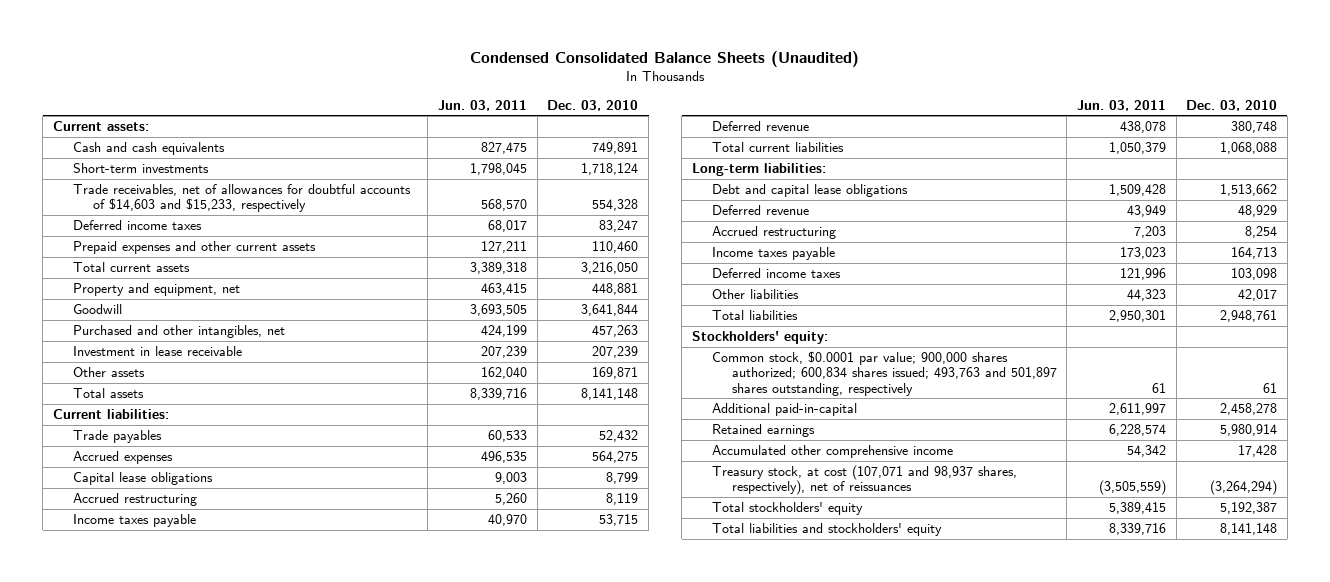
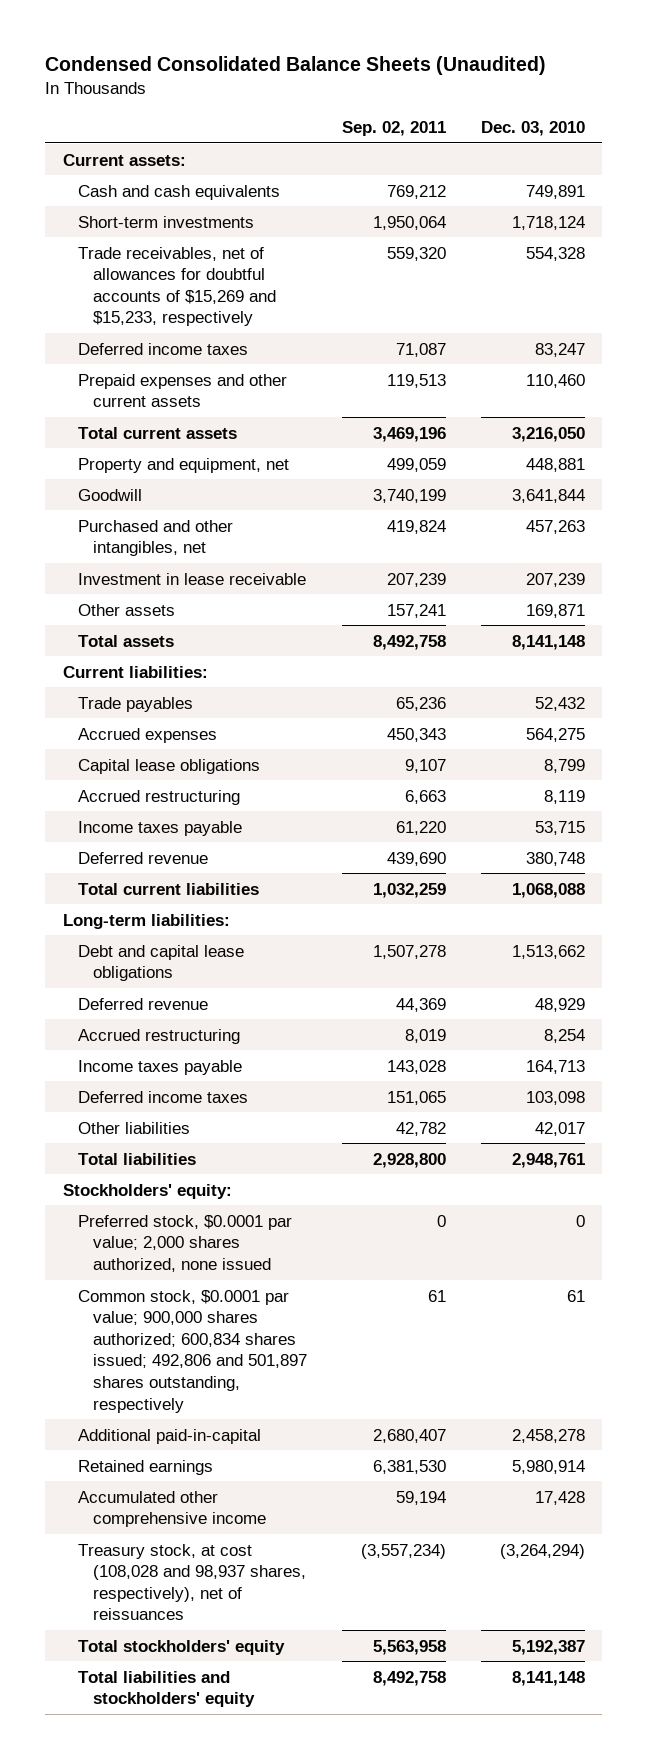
- | Jun. 03, 2011 | Dec. 03, 2010
+ | Sep. 02, 2011 | Dec. 03, 2010
- Trade receivables, net of allowances for doubtful accounts of $14,603 and $15,233, respectively | 568,570 | 554,328
+ Trade receivables, net of allowances for doubtful accounts of $15,269 and $15,233, respectively | 559,320 | 554,328
- Common stock, $0.0001 par value; 900,000 shares authorized; 600,834 shares issued; 493,763 and 501,897 shares outstanding, respectively | 61 | 61
+ Preferred stock, $0.0001 par value; 2,000 shares authorized, none issued | 0 | 0
+ Common stock, $0.0001 par value; 900,000 shares authorized; 600,834 shares issued; 492,806 and 501,897 shares outstanding, respectively | 61 | 61
- Treasury stock, at cost (107,071 and 98,937 shares, respectively), net of reissuances | (3,505,559) | (3,264,294)
+ Treasury stock, at cost (108,028 and 98,937 shares, respectively), net of reissuances | (3,557,234) | (3,264,294)

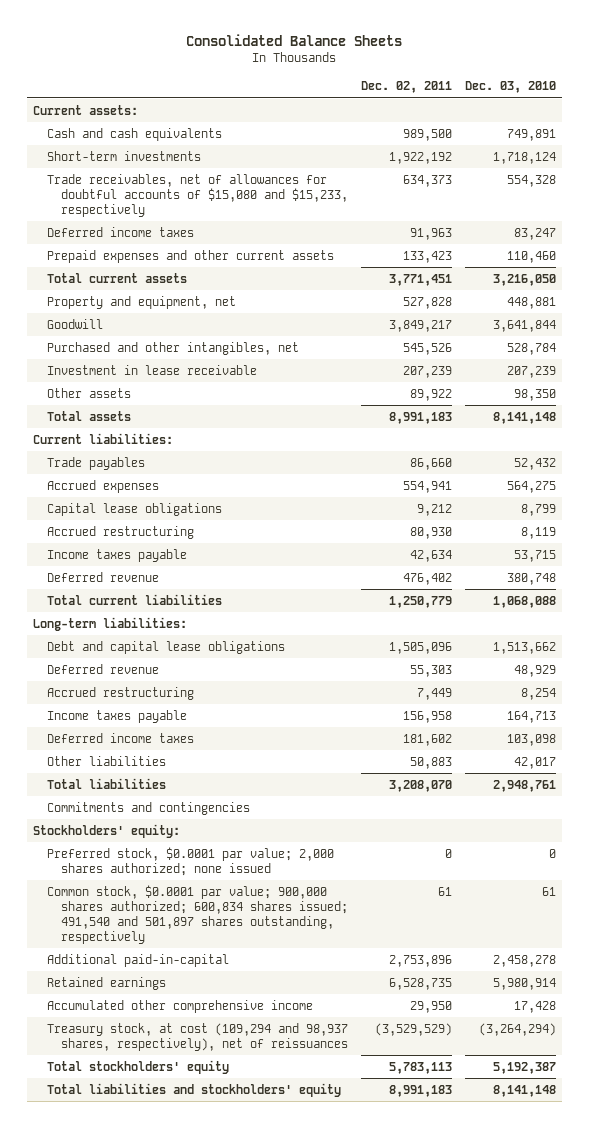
- Condensed Consolidated Balance Sheets (Unaudited)
+ Consolidated Balance Sheets
- | Sep. 02, 2011 | Dec. 03, 2010
+ | Dec. 02, 2011 | Dec. 03, 2010
- Trade receivables, net of allowances for doubtful accounts of $15,269 and $15,233, respectively | 559,320 | 554,328
+ Trade receivables, net of allowances for doubtful accounts of $15,080 and $15,233, respectively | 634,373 | 554,328
- Purchased and other intangibles, net | 419,824 | 457,263
+ Purchased and other intangibles, net | 545,526 | 528,784
- Other assets | 157,241 | 169,871
+ Other assets | 89,922 | 98,350
+ Commitments and contingencies
- Preferred stock, $0.0001 par value; 2,000 shares authorized, none issued | 0 | 0
- Common stock, $0.0001 par value; 900,000 shares authorized; 600,834 shares issued; 492,806 and 501,897 shares outstanding, respectively | 61 | 61
+ Preferred stock, $0.0001 par value; 2,000 shares authorized; none issued | 0 | 0
+ Common stock, $0.0001 par value; 900,000 shares authorized; 600,834 shares issued; 491,540 and 501,897 shares outstanding, respectively | 61 | 61
- Treasury stock, at cost (108,028 and 98,937 shares, respectively), net of reissuances | (3,557,234) | (3,264,294)
+ Treasury stock, at cost (109,294 and 98,937 shares, respectively), net of reissuances | (3,529,529) | (3,264,294)

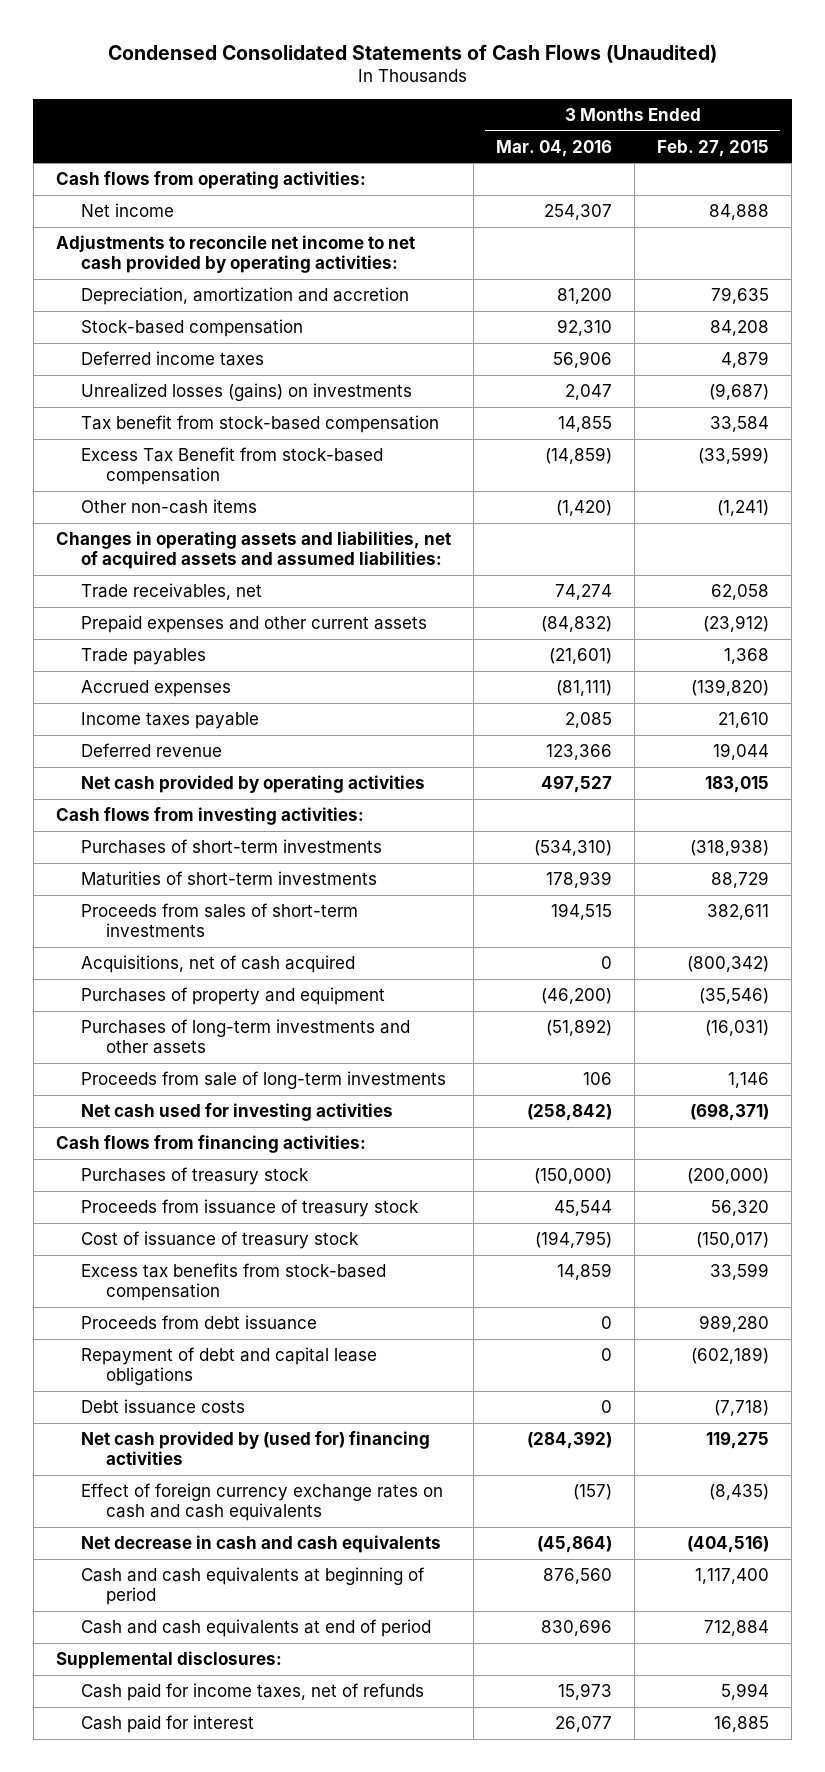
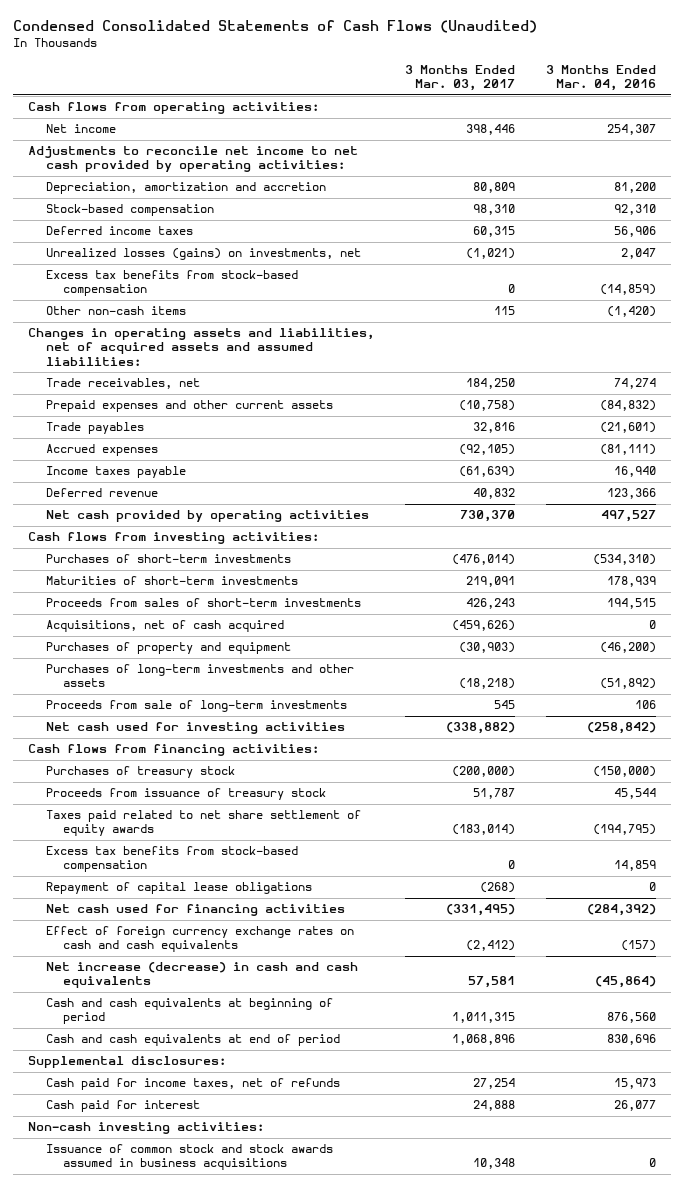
- | 3 Months Ended Mar. 04, 2016 | 3 Months Ended Feb. 27, 2015
+ | 3 Months Ended Mar. 03, 2017 | 3 Months Ended Mar. 04, 2016
- Unrealized losses (gains) on investments | 2,047 | (9,687)
- Tax benefit from stock-based compensation | 14,855 | 33,584
- Excess Tax Benefit from stock-based compensation | (14,859) | (33,599)
+ Unrealized losses (gains) on investments, net | (1,021) | 2,047
+ Excess tax benefits from stock-based compensation | 0 | (14,859)
- Income taxes payable | 2,085 | 21,610
+ Income taxes payable | (61,639) | 16,940
- Cost of issuance of treasury stock | (194,795) | (150,017)
+ Taxes paid related to net share settlement of equity awards | (183,014) | (194,795)
- Proceeds from debt issuance | 0 | 989,280
- Repayment of debt and capital lease obligations | 0 | (602,189)
- Debt issuance costs | 0 | (7,718)
- Net cash provided by (used for) financing activities | (284,392) | 119,275
+ Repayment of capital lease obligations | (268) | 0
+ Net cash used for financing activities | (331,495) | (284,392)
- Net decrease in cash and cash equivalents | (45,864) | (404,516)
+ Net increase (decrease) in cash and cash equivalents | 57,581 | (45,864)
+ Non-cash investing activities:
+ Issuance of common stock and stock awards assumed in business acquisitions | 10,348 | 0

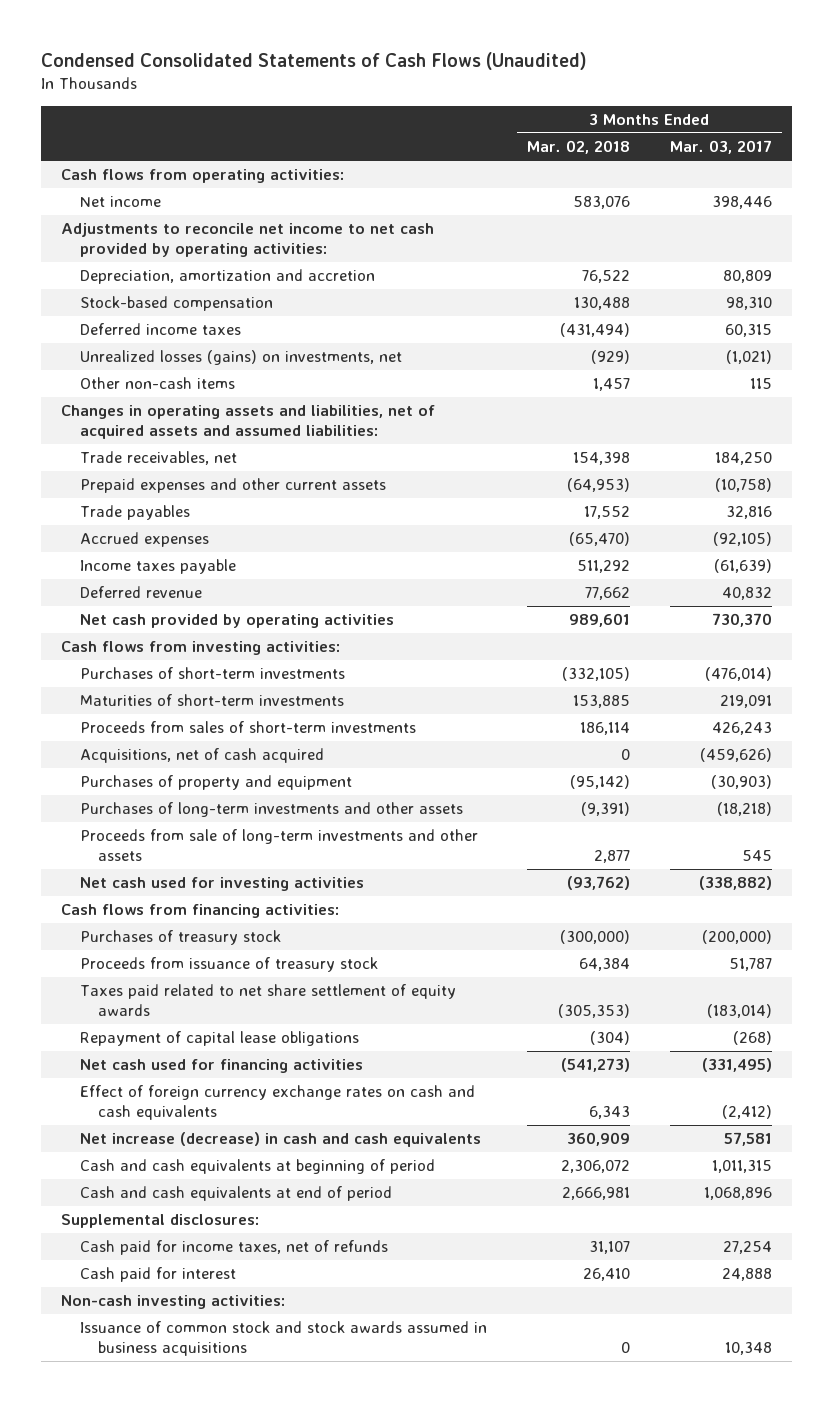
- | 3 Months Ended Mar. 03, 2017 | 3 Months Ended Mar. 04, 2016
+ | 3 Months Ended Mar. 02, 2018 | 3 Months Ended Mar. 03, 2017
- Excess tax benefits from stock-based compensation | 0 | (14,859)
- Proceeds from sale of long-term investments | 545 | 106
+ Proceeds from sale of long-term investments and other assets | 2,877 | 545
- Excess tax benefits from stock-based compensation | 0 | 14,859

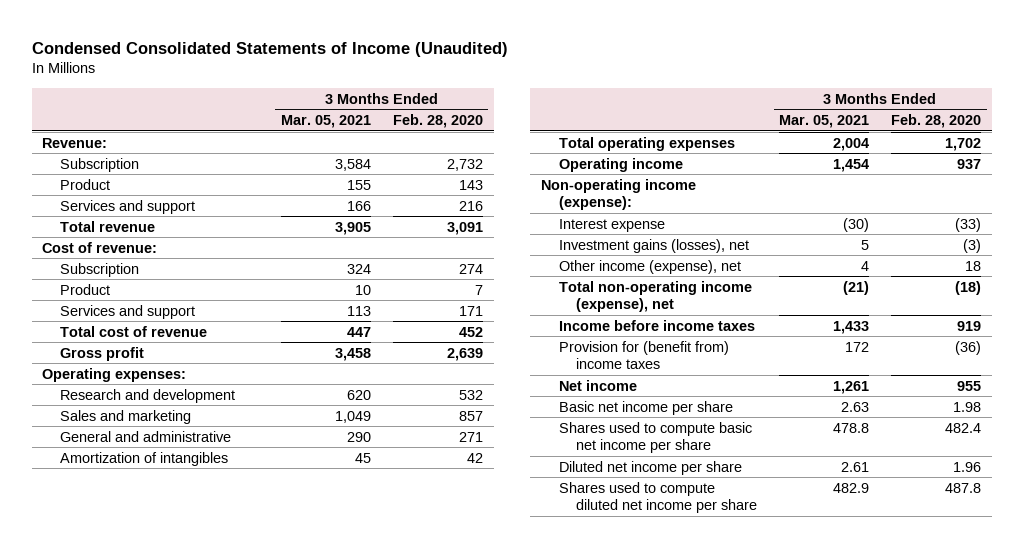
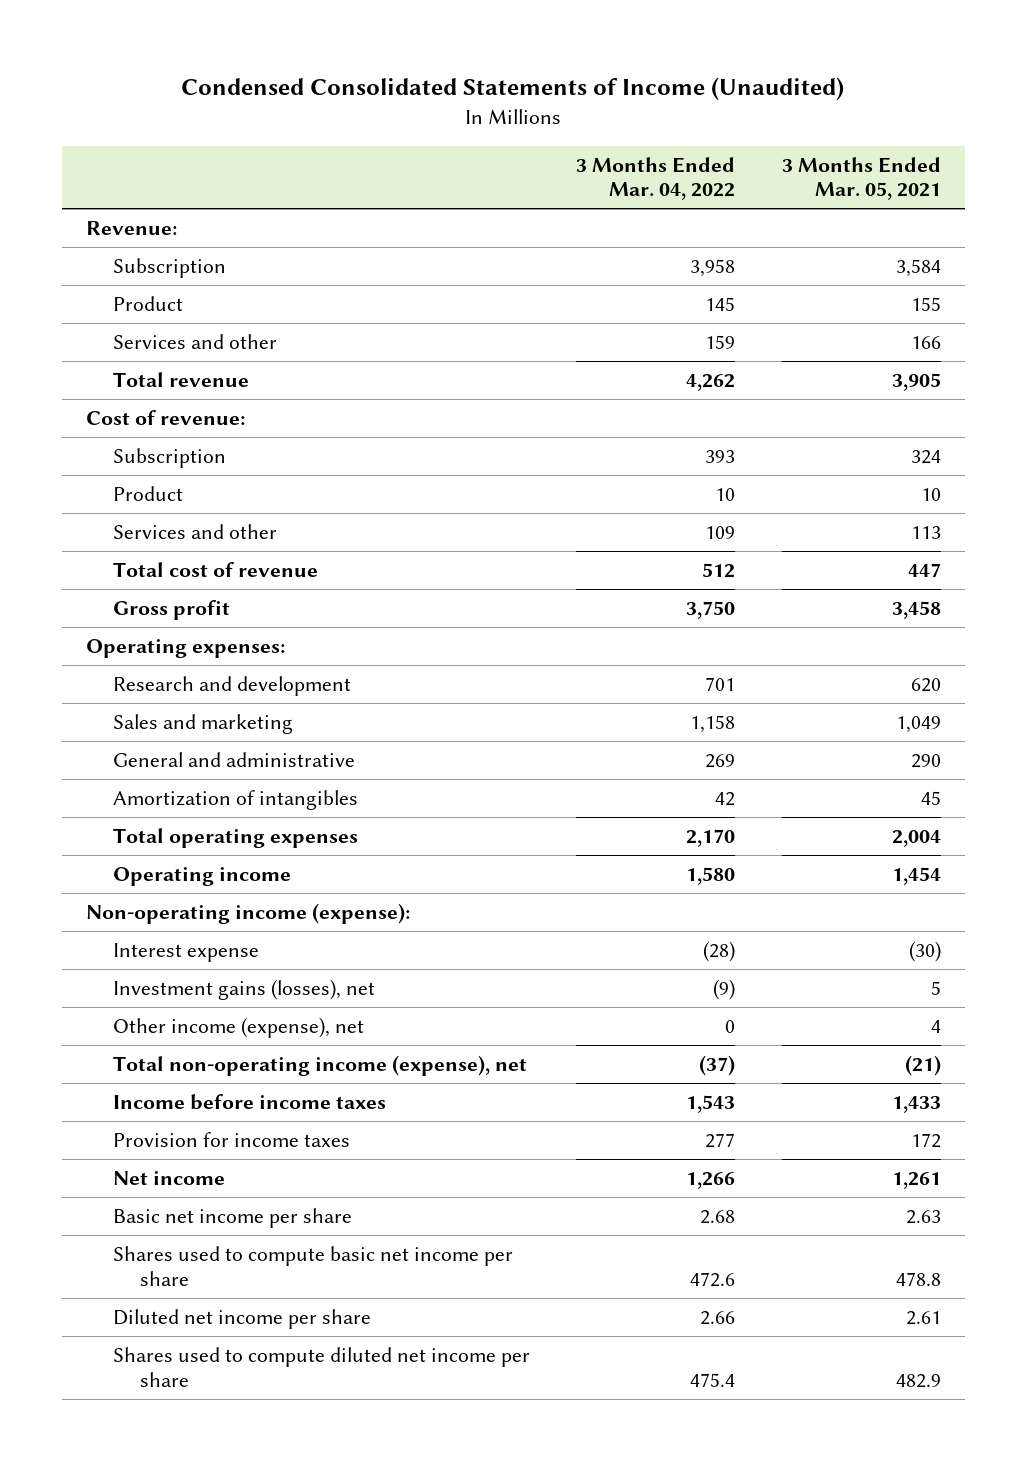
- | 3 Months Ended Mar. 05, 2021 | 3 Months Ended Feb. 28, 2020
+ | 3 Months Ended Mar. 04, 2022 | 3 Months Ended Mar. 05, 2021
- Services and support | 166 | 216
+ Services and other | 159 | 166
- Services and support | 113 | 171
+ Services and other | 109 | 113
- Provision for (benefit from) income taxes | 172 | (36)
+ Provision for income taxes | 277 | 172

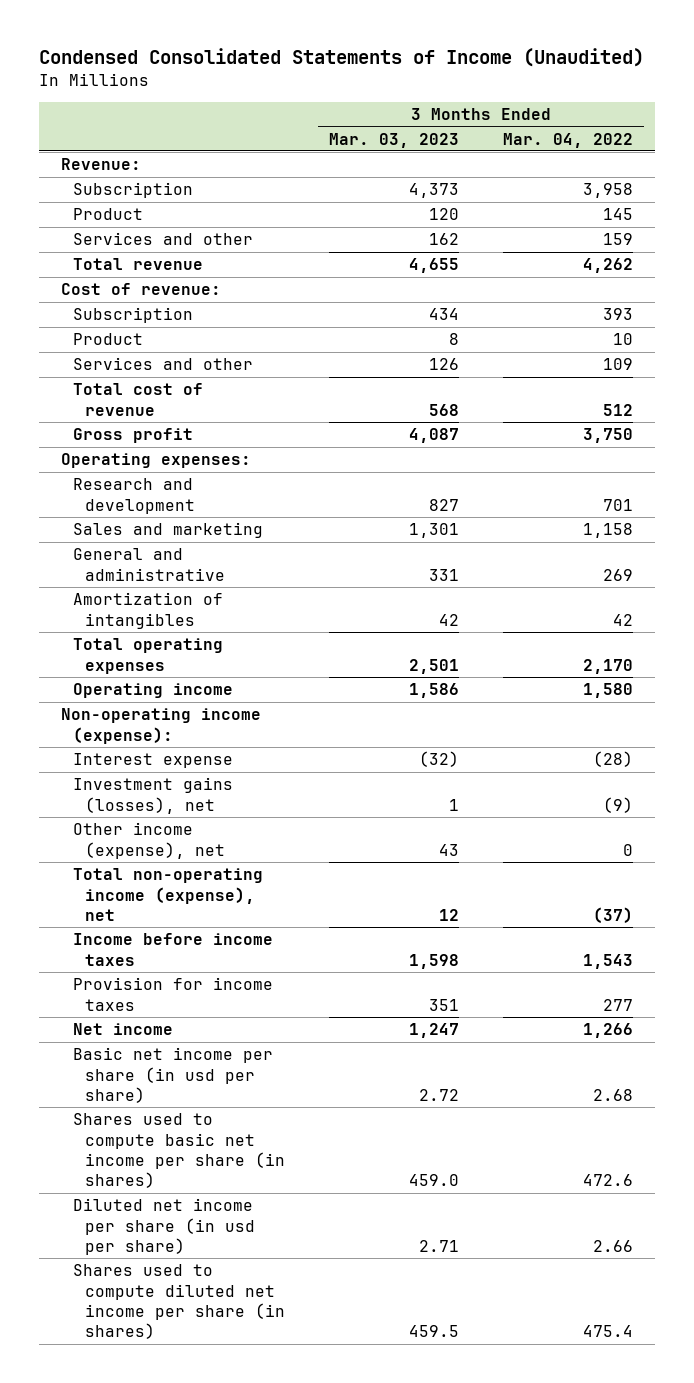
- | 3 Months Ended Mar. 04, 2022 | 3 Months Ended Mar. 05, 2021
+ | 3 Months Ended Mar. 03, 2023 | 3 Months Ended Mar. 04, 2022
- Basic net income per share | 2.68 | 2.63
- Shares used to compute basic net income per share | 472.6 | 478.8
- Diluted net income per share | 2.66 | 2.61
- Shares used to compute diluted net income per share | 475.4 | 482.9
+ Basic net income per share (in usd per share) | 2.72 | 2.68
+ Shares used to compute basic net income per share (in shares) | 459.0 | 472.6
+ Diluted net income per share (in usd per share) | 2.71 | 2.66
+ Shares used to compute diluted net income per share (in shares) | 459.5 | 475.4

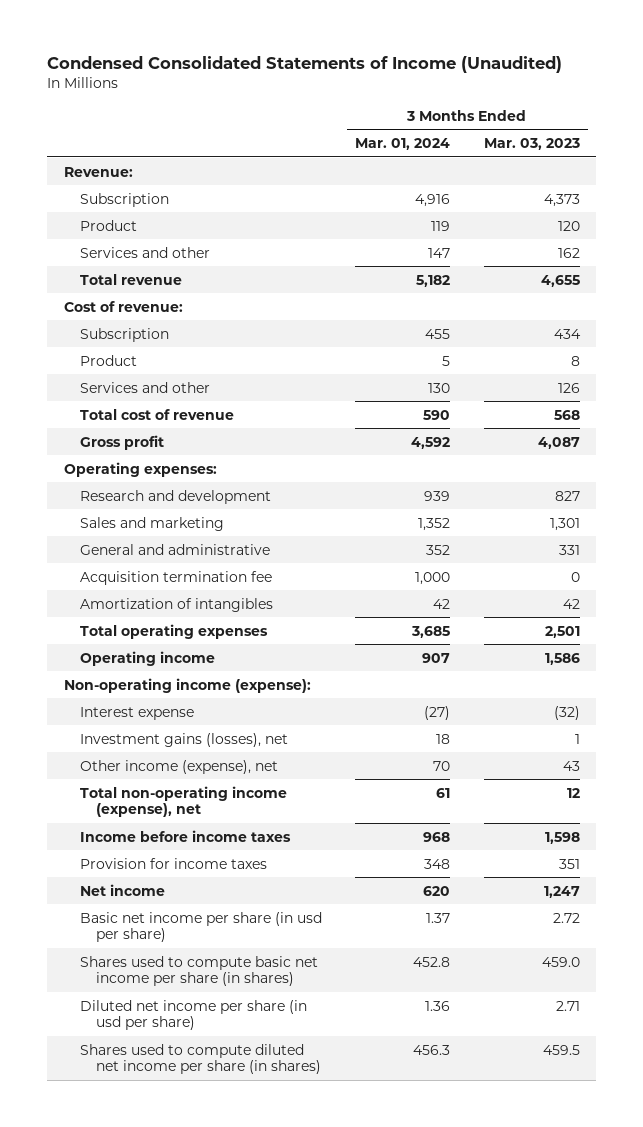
- | 3 Months Ended Mar. 03, 2023 | 3 Months Ended Mar. 04, 2022
+ | 3 Months Ended Mar. 01, 2024 | 3 Months Ended Mar. 03, 2023
+ Acquisition termination fee | 1,000 | 0

